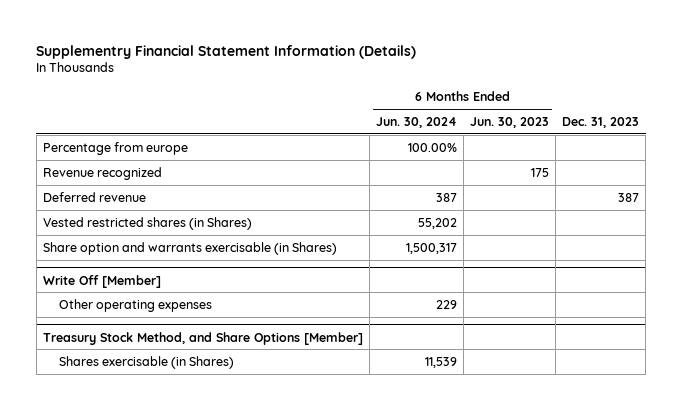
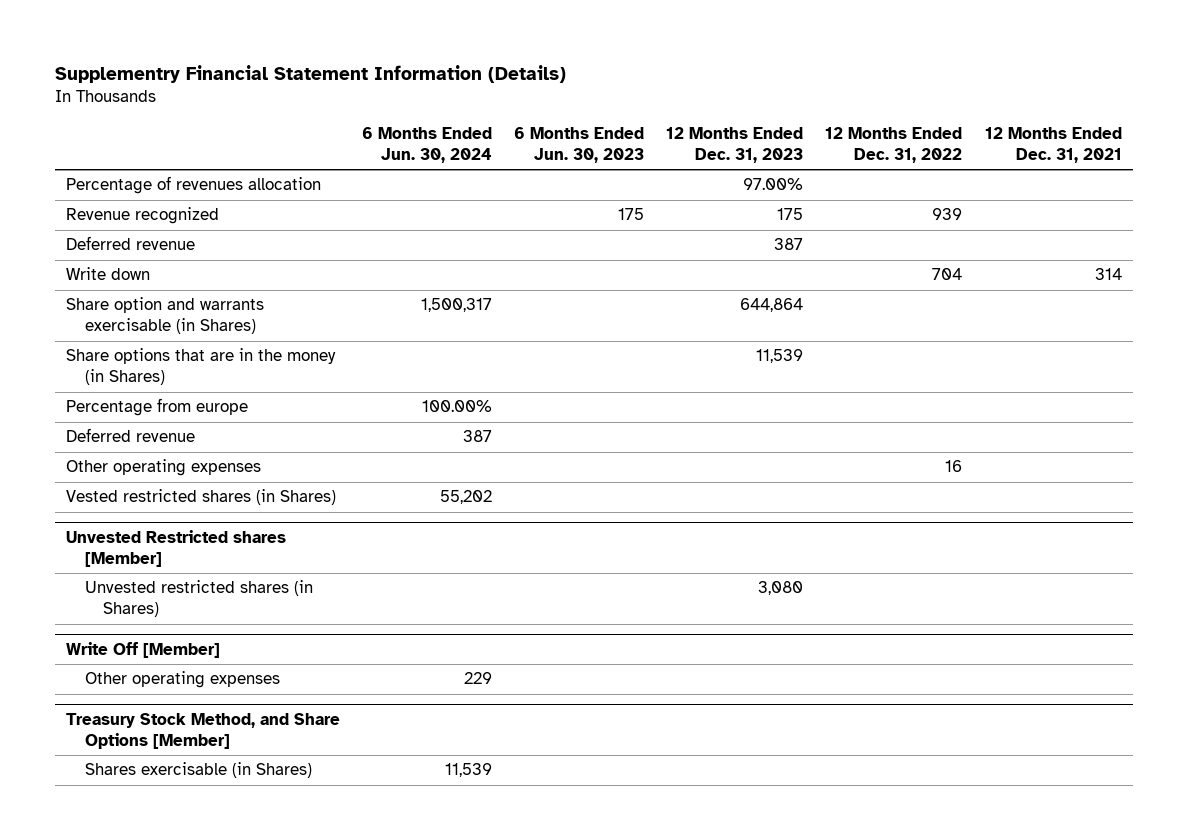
- | 6 Months Ended Jun. 30, 2024 | 6 Months Ended Jun. 30, 2023 | Dec. 31, 2023
+ | 6 Months Ended Jun. 30, 2024 | 6 Months Ended Jun. 30, 2023 | 12 Months Ended Dec. 31, 2023 | 12 Months Ended Dec. 31, 2022 | 12 Months Ended Dec. 31, 2021
+ Percentage of revenues allocation | | | 97.00% | |
+ Deferred revenue | | | 387 | |
+ Write down | | | | 704 | 314
moved up: Share option and warrants exercisable (in Shares) | 1,500,317 | | 644,864 | |
+ Share options that are in the money (in Shares) | | | 11,539 | |
moved down: Percentage from europe | 100.00% | | | |
+ Other operating expenses | | | | 16 |
+ Unvested Restricted shares [Member]
+ Unvested restricted shares (in Shares) | | | 3,080 | |

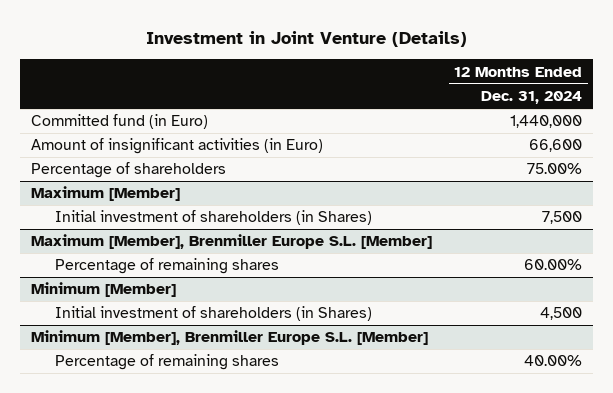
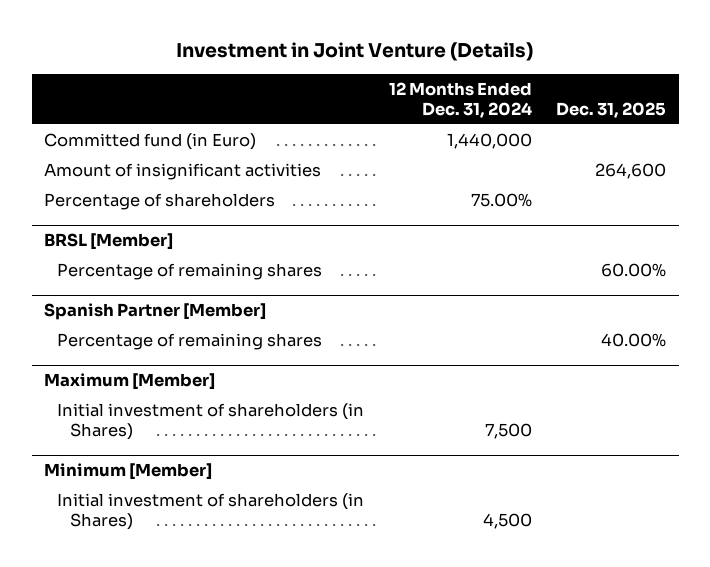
- | 12 Months Ended Dec. 31, 2024
+ | 12 Months Ended Dec. 31, 2024 | Dec. 31, 2025
- Amount of insignificant activities (in Euro) | 66,600
+ Amount of insignificant activities | | 264,600
+ BRSL [Member]
+ Percentage of remaining shares | | 60.00%
+ Spanish Partner [Member]
+ Percentage of remaining shares | | 40.00%
- Maximum [Member], Brenmiller Europe S.L. [Member]
- Percentage of remaining shares | 60.00%
- Minimum [Member], Brenmiller Europe S.L. [Member]
- Percentage of remaining shares | 40.00%

